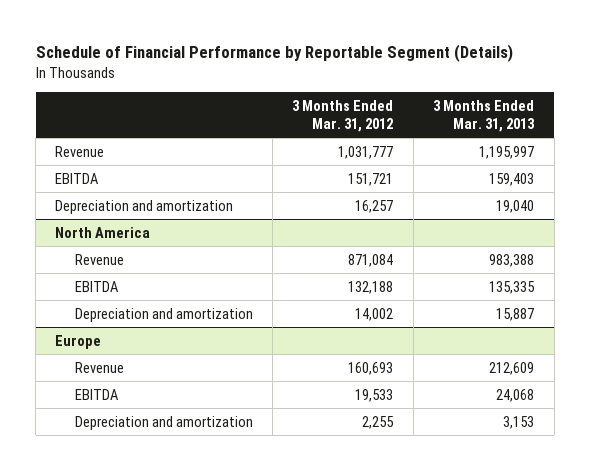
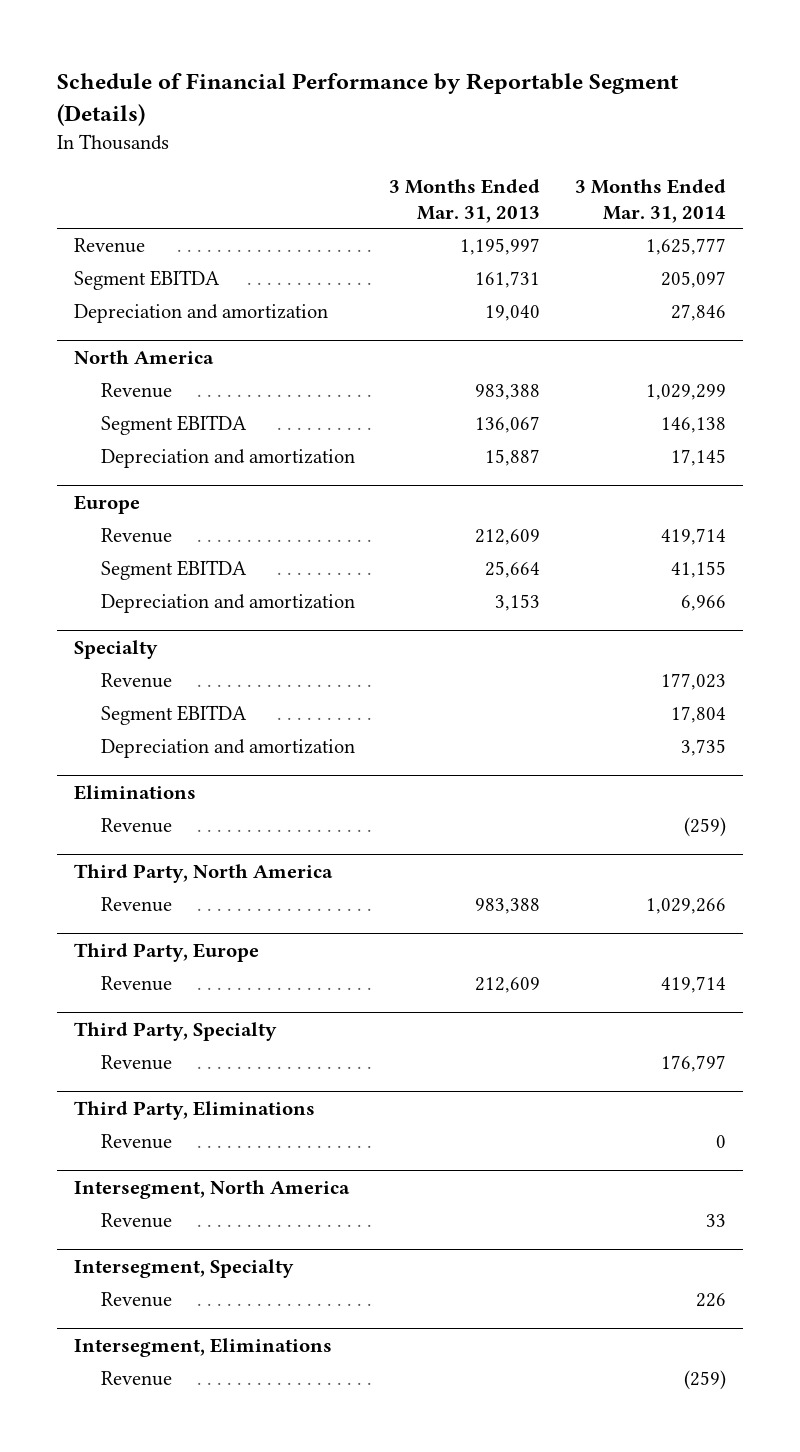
- | 3 Months Ended Mar. 31, 2012 | 3 Months Ended Mar. 31, 2013
+ | 3 Months Ended Mar. 31, 2013 | 3 Months Ended Mar. 31, 2014
- EBITDA | 151,721 | 159,403
+ Segment EBITDA | 161,731 | 205,097
@ North America
- EBITDA | 132,188 | 135,335
+ Segment EBITDA | 136,067 | 146,138
@ Europe
- EBITDA | 19,533 | 24,068
+ Segment EBITDA | 25,664 | 41,155
+ Specialty
+ Revenue | | 177,023
+ Segment EBITDA | | 17,804
+ Depreciation and amortization | | 3,735
+ Eliminations
+ Revenue | | (259)
+ Third Party, North America
+ Revenue | 983,388 | 1,029,266
+ Third Party, Europe
+ Revenue | 212,609 | 419,714
+ Third Party, Specialty
+ Revenue | | 176,797
+ Third Party, Eliminations
+ Revenue | | 0
+ Intersegment, North America
+ Revenue | | 33
+ Intersegment, Specialty
+ Revenue | | 226
+ Intersegment, Eliminations
+ Revenue | | (259)

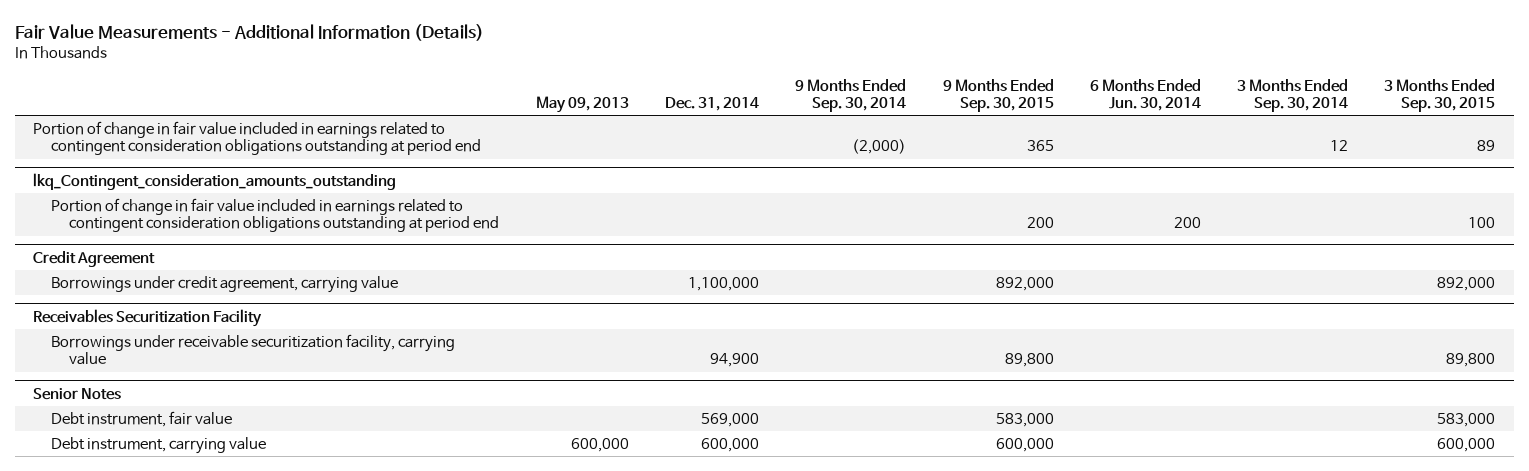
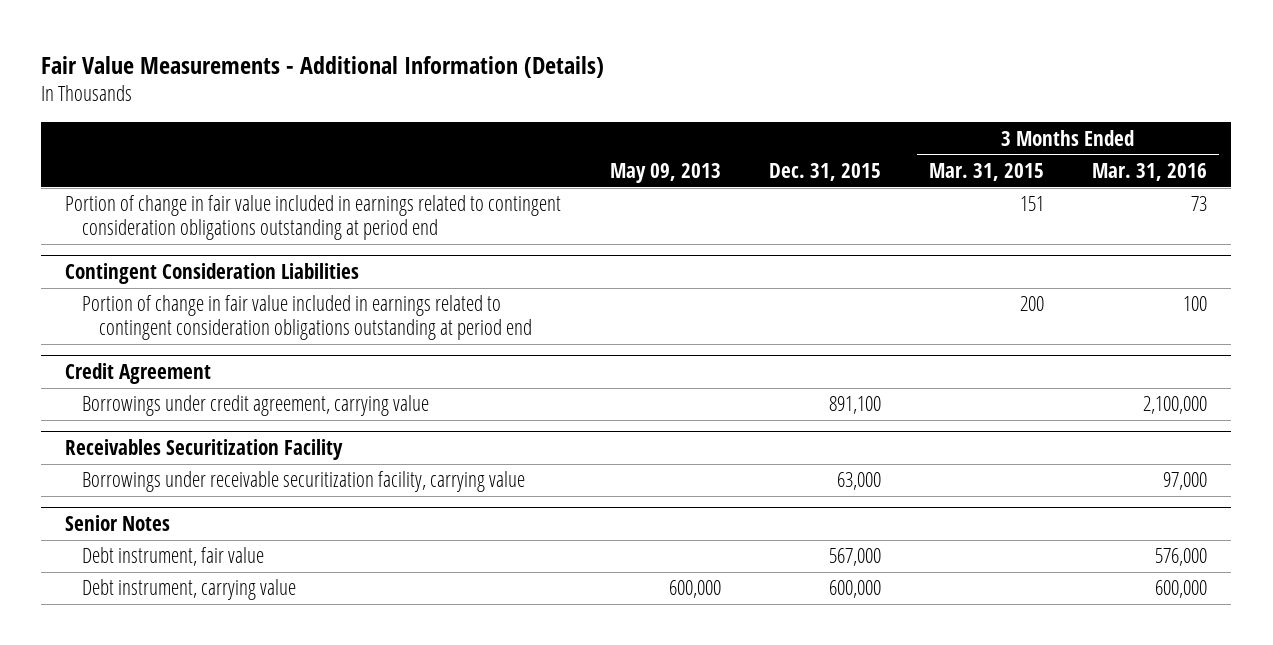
- | May 09, 2013 | Dec. 31, 2014 | 9 Months Ended Sep. 30, 2014 | 9 Months Ended Sep. 30, 2015 | 6 Months Ended Jun. 30, 2014 | 3 Months Ended Sep. 30, 2014 | 3 Months Ended Sep. 30, 2015
+ | May 09, 2013 | Dec. 31, 2015 | 3 Months Ended Mar. 31, 2015 | 3 Months Ended Mar. 31, 2016
- lkq_Contingent_consideration_amounts_outstanding
+ Contingent Consideration Liabilities

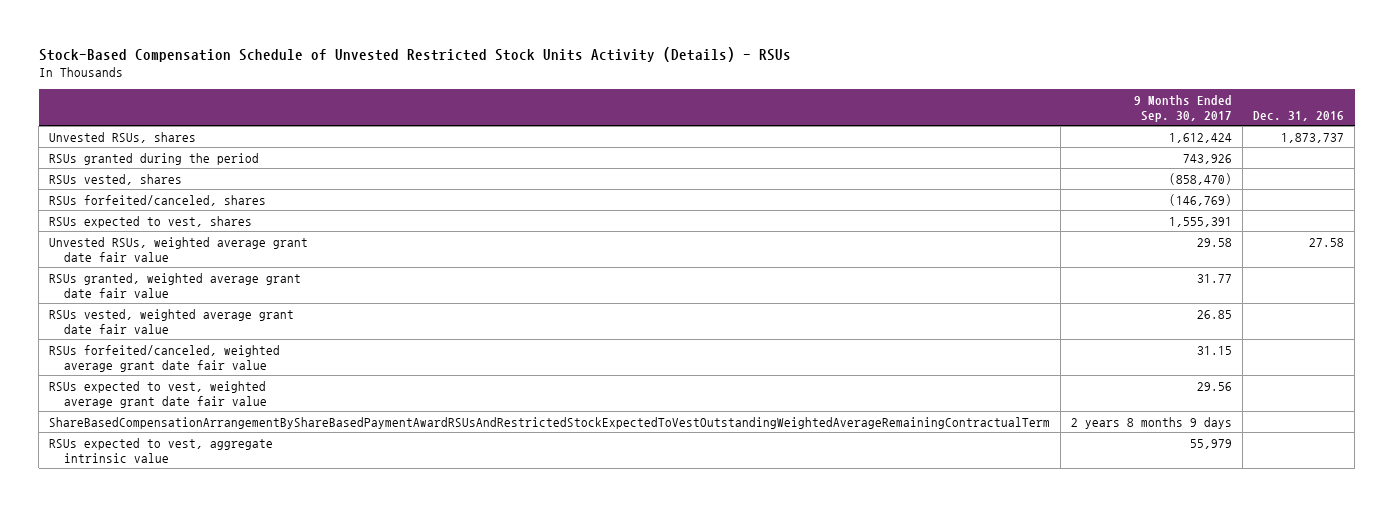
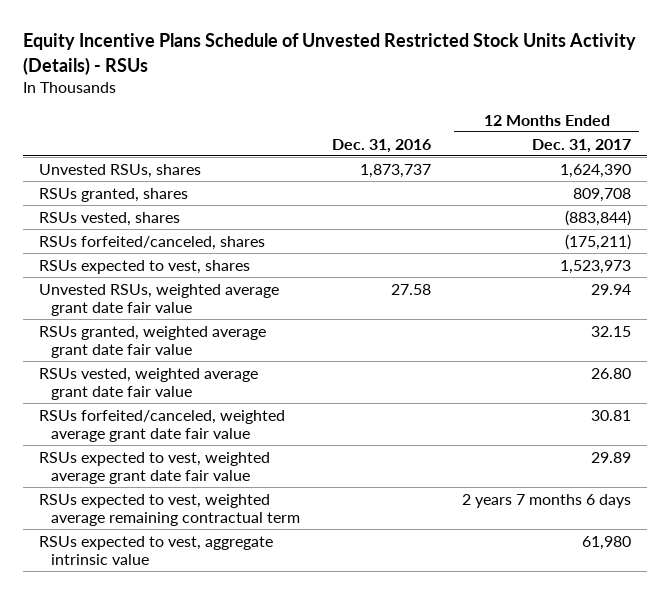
- Stock-Based Compensation Schedule of Unvested Restricted Stock Units Activity (Details) - RSUs
+ Equity Incentive Plans Schedule of Unvested Restricted Stock Units Activity (Details) - RSUs
- | 9 Months Ended Sep. 30, 2017 | Dec. 31, 2016
+ | Dec. 31, 2016 | 12 Months Ended Dec. 31, 2017
- RSUs granted during the period | 743,926 |
+ RSUs granted, shares | | 809,708
- ShareBasedCompensationArrangementByShareBasedPaymentAwardRSUsAndRestrictedStockExpectedToVestOutstandingWeightedAverageRemainingContractualTerm | 2 years 8 months 9 days |
+ RSUs expected to vest, weighted average remaining contractual term | | 2 years 7 months 6 days

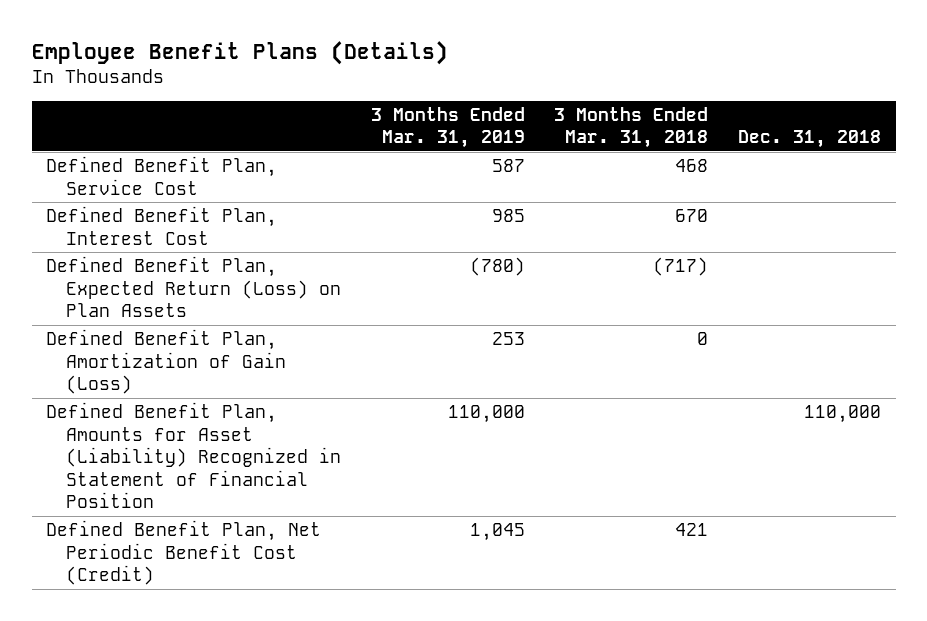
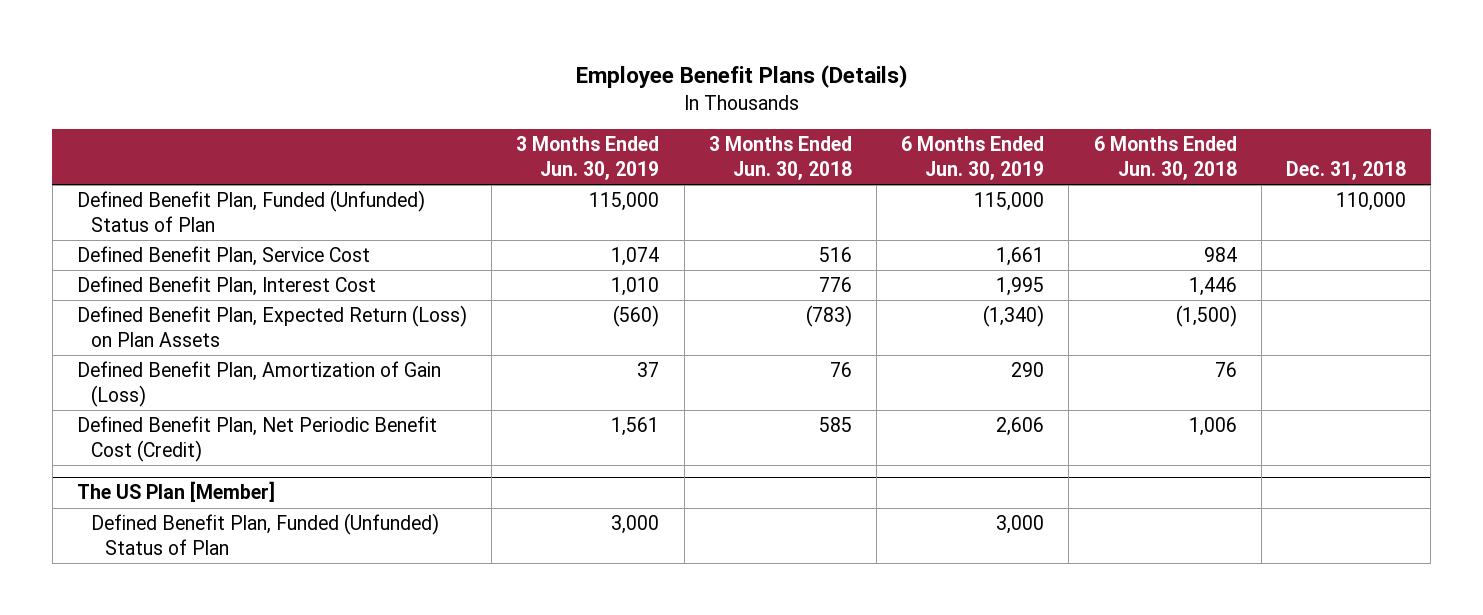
- | 3 Months Ended Mar. 31, 2019 | 3 Months Ended Mar. 31, 2018 | Dec. 31, 2018
+ | 3 Months Ended Jun. 30, 2019 | 3 Months Ended Jun. 30, 2018 | 6 Months Ended Jun. 30, 2019 | 6 Months Ended Jun. 30, 2018 | Dec. 31, 2018
+ Defined Benefit Plan, Funded (Unfunded) Status of Plan | 115,000 | | 115,000 | | 110,000
- Defined Benefit Plan, Amounts for Asset (Liability) Recognized in Statement of Financial Position | 110,000 | | 110,000
+ The US Plan [Member]
+ Defined Benefit Plan, Funded (Unfunded) Status of Plan | 3,000 | | 3,000 | |

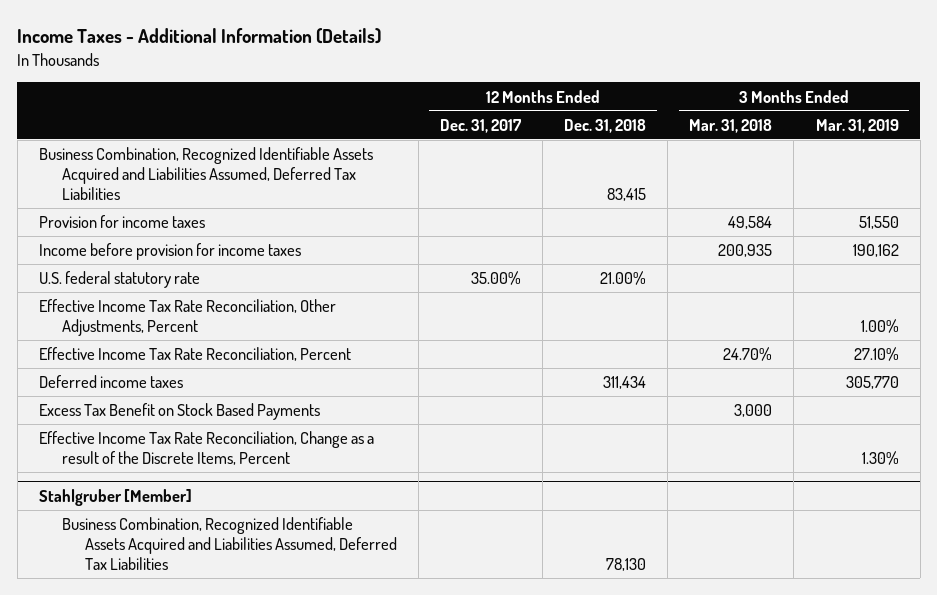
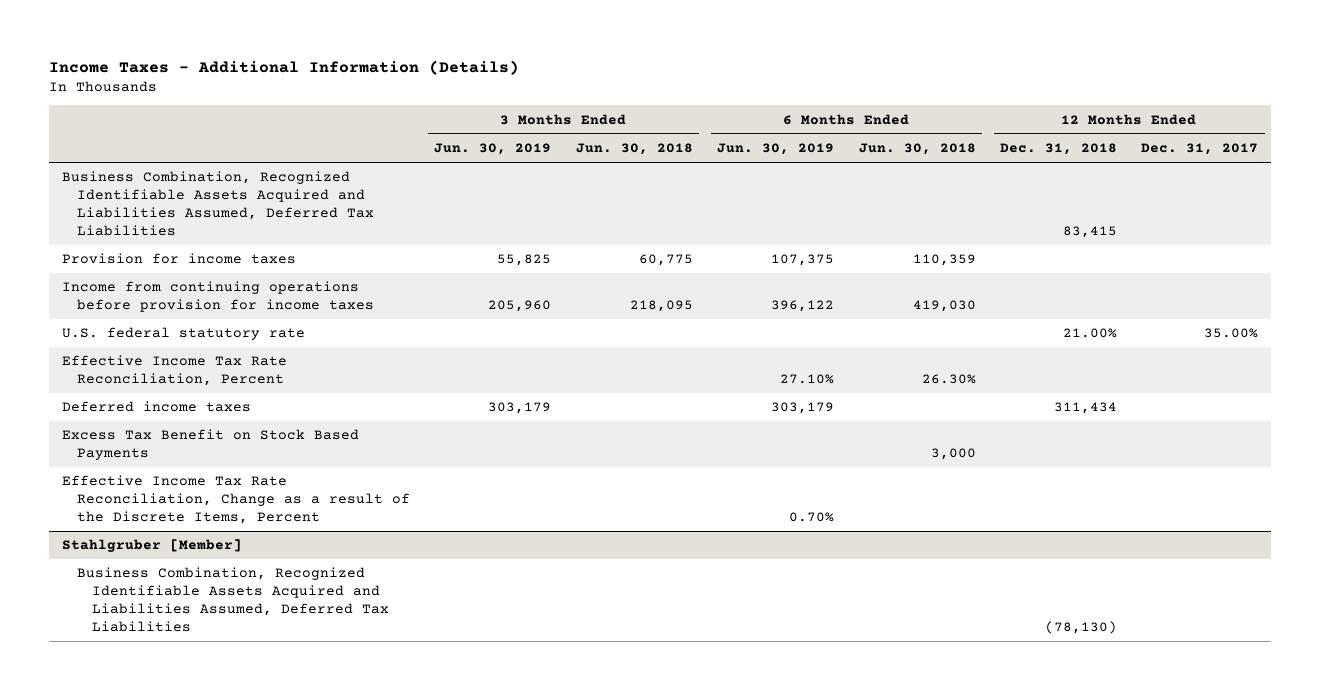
- | 12 Months Ended Dec. 31, 2017 | 12 Months Ended Dec. 31, 2018 | 3 Months Ended Mar. 31, 2018 | 3 Months Ended Mar. 31, 2019
+ | 3 Months Ended Jun. 30, 2019 | 3 Months Ended Jun. 30, 2018 | 6 Months Ended Jun. 30, 2019 | 6 Months Ended Jun. 30, 2018 | 12 Months Ended Dec. 31, 2018 | 12 Months Ended Dec. 31, 2017
- Income before provision for income taxes | | | 200,935 | 190,162
+ Income from continuing operations before provision for income taxes | 205,960 | 218,095 | 396,122 | 419,030 | |
- Effective Income Tax Rate Reconciliation, Other Adjustments, Percent | | | | 1.00%
@ Stahlgruber [Member]
- Business Combination, Recognized Identifiable Assets Acquired and Liabilities Assumed, Deferred Tax Liabilities | | 78,130 | |
+ Business Combination, Recognized Identifiable Assets Acquired and Liabilities Assumed, Deferred Tax Liabilities | | | | | (78,130) |

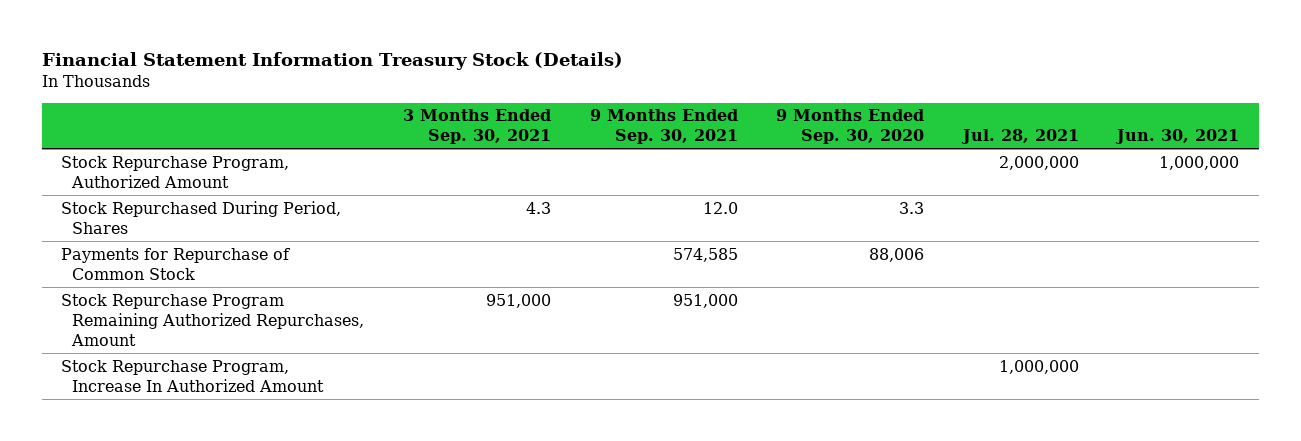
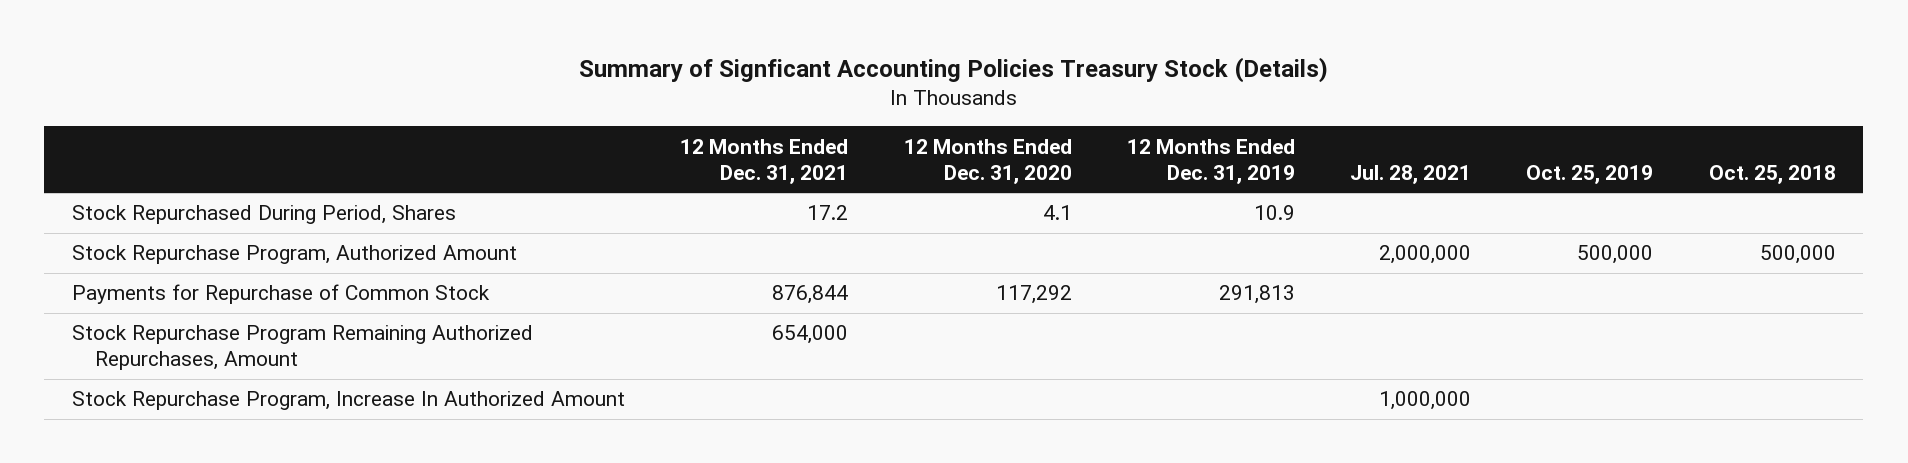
- Financial Statement Information Treasury Stock (Details)
+ Summary of Signficant Accounting Policies Treasury Stock (Details)
- | 3 Months Ended Sep. 30, 2021 | 9 Months Ended Sep. 30, 2021 | 9 Months Ended Sep. 30, 2020 | Jul. 28, 2021 | Jun. 30, 2021
+ | 12 Months Ended Dec. 31, 2021 | 12 Months Ended Dec. 31, 2020 | 12 Months Ended Dec. 31, 2019 | Jul. 28, 2021 | Oct. 25, 2019 | Oct. 25, 2018
moved down: Stock Repurchase Program, Authorized Amount | | | | 2,000,000 | 500,000 | 500,000

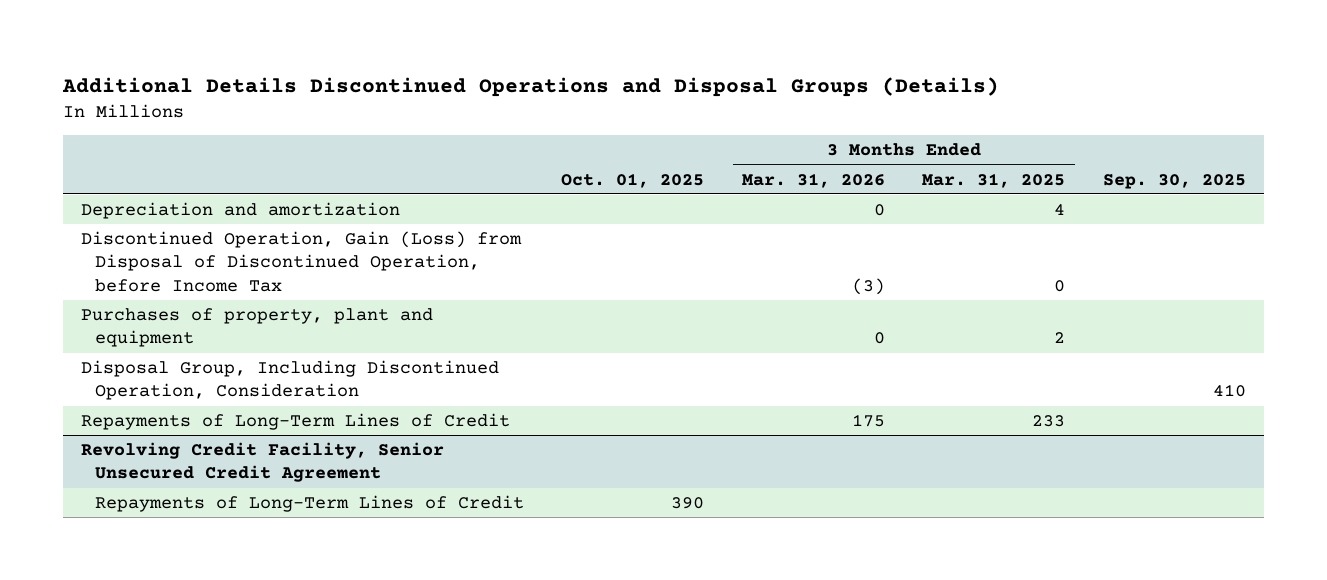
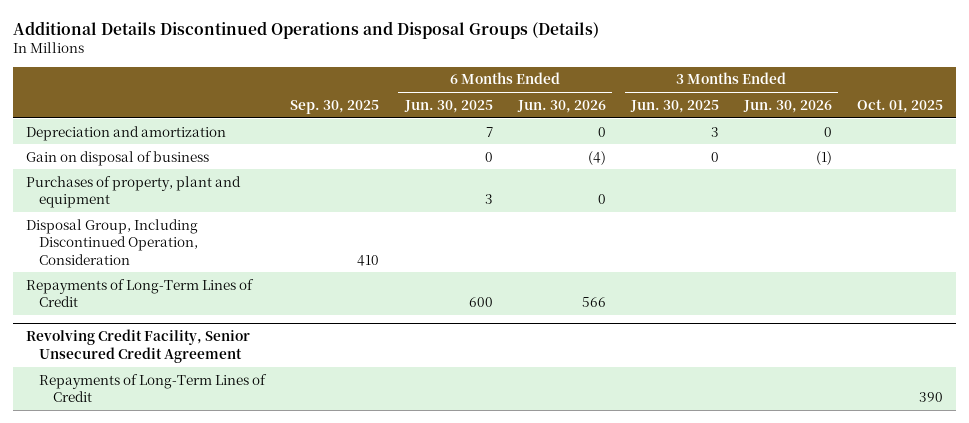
- | Oct. 01, 2025 | 3 Months Ended Mar. 31, 2026 | 3 Months Ended Mar. 31, 2025 | Sep. 30, 2025
+ | Sep. 30, 2025 | 6 Months Ended Jun. 30, 2025 | 6 Months Ended Jun. 30, 2026 | 3 Months Ended Jun. 30, 2025 | 3 Months Ended Jun. 30, 2026 | Oct. 01, 2025
- Discontinued Operation, Gain (Loss) from Disposal of Discontinued Operation, before Income Tax | | (3) | 0 |
+ Gain on disposal of business | | 0 | (4) | 0 | (1) |

